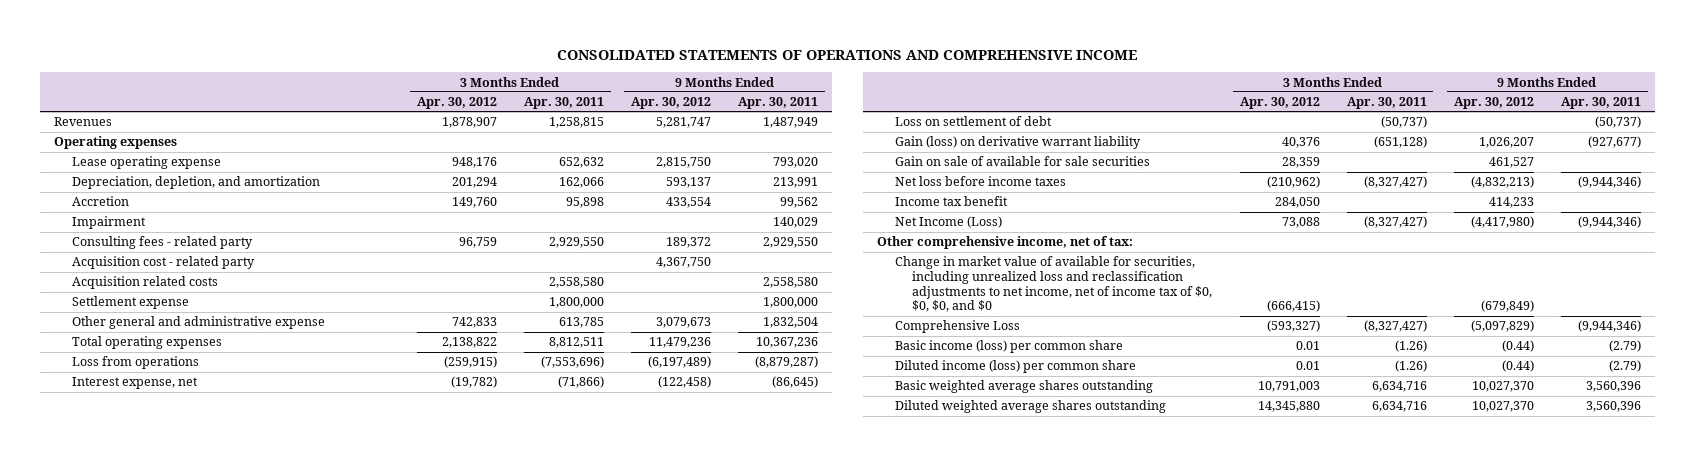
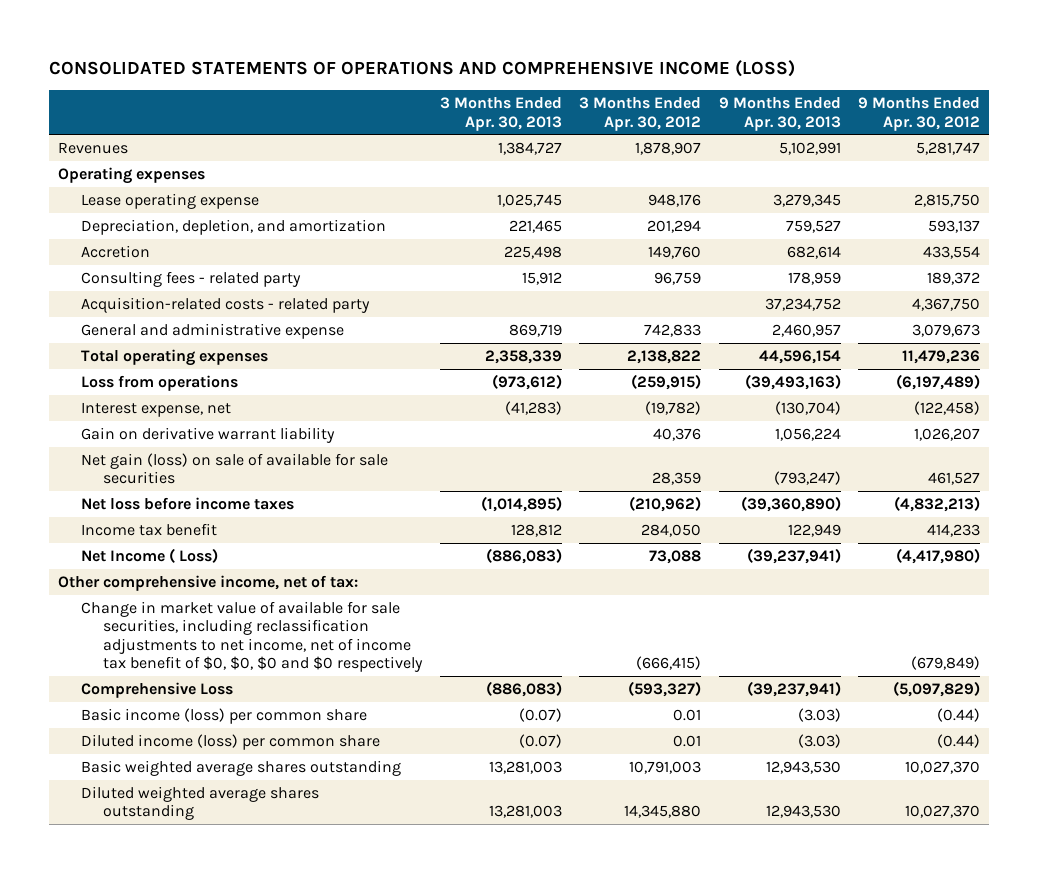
- CONSOLIDATED STATEMENTS OF OPERATIONS AND COMPREHENSIVE INCOME
+ CONSOLIDATED STATEMENTS OF OPERATIONS AND COMPREHENSIVE INCOME (LOSS)
- | 3 Months Ended Apr. 30, 2012 | 3 Months Ended Apr. 30, 2011 | 9 Months Ended Apr. 30, 2012 | 9 Months Ended Apr. 30, 2011
+ | 3 Months Ended Apr. 30, 2013 | 3 Months Ended Apr. 30, 2012 | 9 Months Ended Apr. 30, 2013 | 9 Months Ended Apr. 30, 2012
- Impairment | | | | 140,029
- Acquisition cost - related party | | | 4,367,750 |
- Acquisition related costs | | 2,558,580 | | 2,558,580
- Settlement expense | | 1,800,000 | | 1,800,000
- Other general and administrative expense | 742,833 | 613,785 | 3,079,673 | 1,832,504
+ Acquisition-related costs - related party | | | 37,234,752 | 4,367,750
+ General and administrative expense | 869,719 | 742,833 | 2,460,957 | 3,079,673
- Loss on settlement of debt | | (50,737) | | (50,737)
- Gain (loss) on derivative warrant liability | 40,376 | (651,128) | 1,026,207 | (927,677)
- Gain on sale of available for sale securities | 28,359 | | 461,527 |
+ Gain on derivative warrant liability | | 40,376 | 1,056,224 | 1,026,207
+ Net gain (loss) on sale of available for sale securities | | 28,359 | (793,247) | 461,527
- Net Income (Loss) | 73,088 | (8,327,427) | (4,417,980) | (9,944,346)
+ Net Income ( Loss) | (886,083) | 73,088 | (39,237,941) | (4,417,980)
- Change in market value of available for securities, including unrealized loss and reclassification adjustments to net income, net of income tax of $0, $0, $0, and $0 | (666,415) | | (679,849) |
+ Change in market value of available for sale securities, including reclassification adjustments to net income, net of income tax benefit of $0, $0, $0 and $0 respectively | | (666,415) | | (679,849)

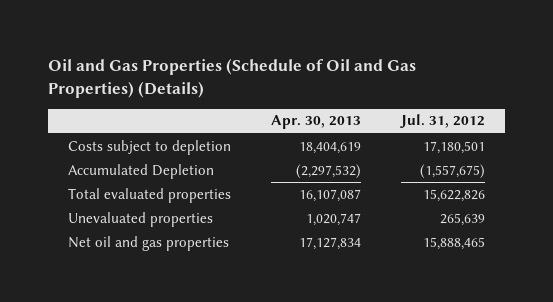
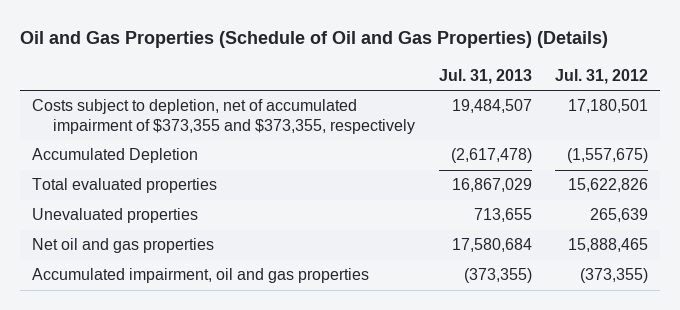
- | Apr. 30, 2013 | Jul. 31, 2012
+ | Jul. 31, 2013 | Jul. 31, 2012
- Costs subject to depletion | 18,404,619 | 17,180,501
+ Costs subject to depletion, net of accumulated impairment of $373,355 and $373,355, respectively | 19,484,507 | 17,180,501
+ Accumulated impairment, oil and gas properties | (373,355) | (373,355)

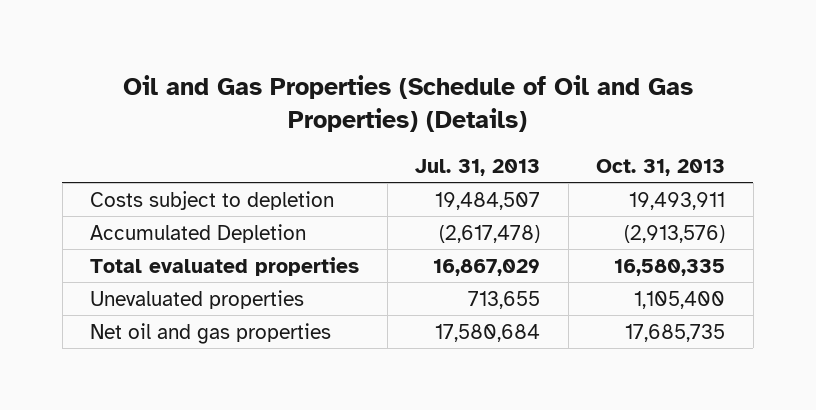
- | Jul. 31, 2013 | Jul. 31, 2012
+ | Jul. 31, 2013 | Oct. 31, 2013
- Costs subject to depletion, net of accumulated impairment of $373,355 and $373,355, respectively | 19,484,507 | 17,180,501
+ Costs subject to depletion | 19,484,507 | 19,493,911
- Accumulated impairment, oil and gas properties | (373,355) | (373,355)

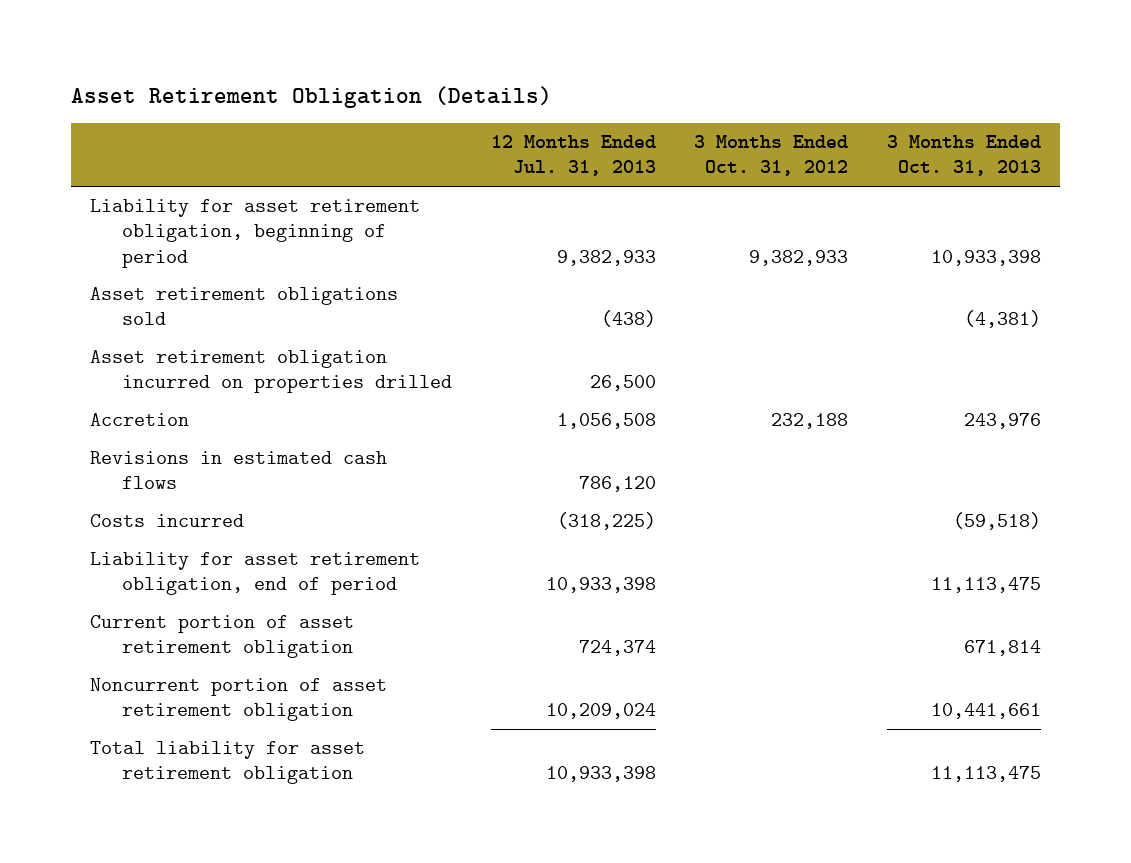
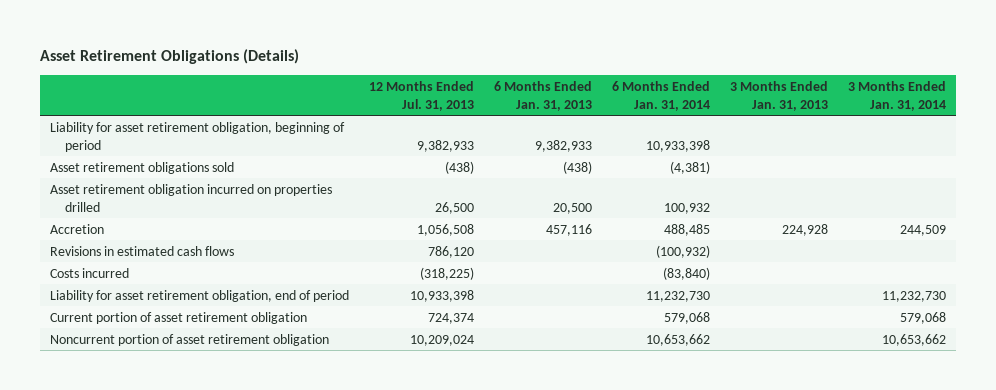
- Asset Retirement Obligation (Details)
+ Asset Retirement Obligations (Details)
- | 12 Months Ended Jul. 31, 2013 | 3 Months Ended Oct. 31, 2012 | 3 Months Ended Oct. 31, 2013
+ | 12 Months Ended Jul. 31, 2013 | 6 Months Ended Jan. 31, 2013 | 6 Months Ended Jan. 31, 2014 | 3 Months Ended Jan. 31, 2013 | 3 Months Ended Jan. 31, 2014
- Total liability for asset retirement obligation | 10,933,398 | | 11,113,475

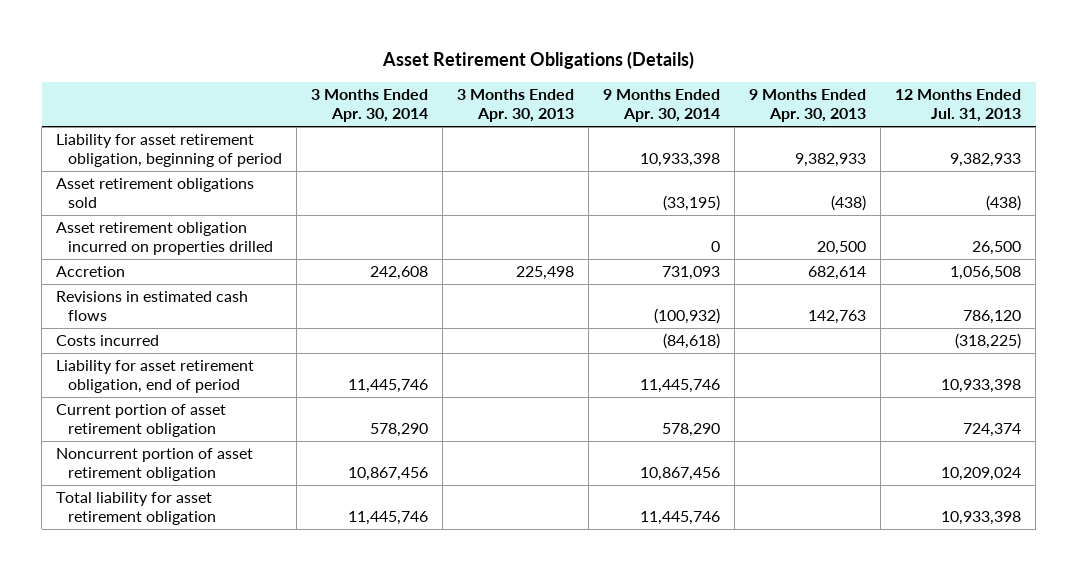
- | 12 Months Ended Jul. 31, 2013 | 6 Months Ended Jan. 31, 2013 | 6 Months Ended Jan. 31, 2014 | 3 Months Ended Jan. 31, 2013 | 3 Months Ended Jan. 31, 2014
+ | 3 Months Ended Apr. 30, 2014 | 3 Months Ended Apr. 30, 2013 | 9 Months Ended Apr. 30, 2014 | 9 Months Ended Apr. 30, 2013 | 12 Months Ended Jul. 31, 2013
+ Total liability for asset retirement obligation | 11,445,746 | | 11,445,746 | | 10,933,398

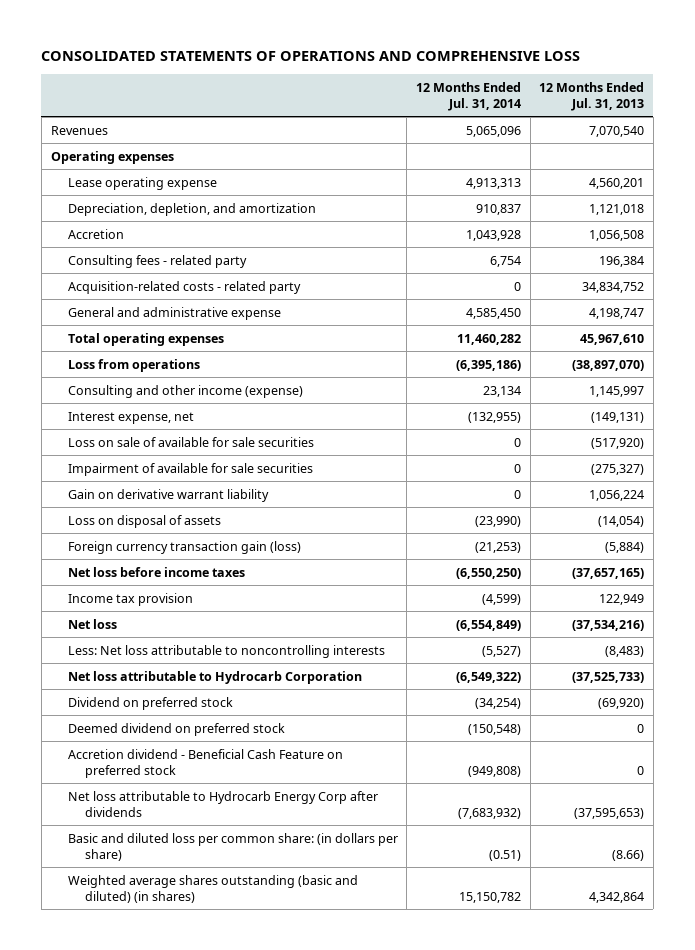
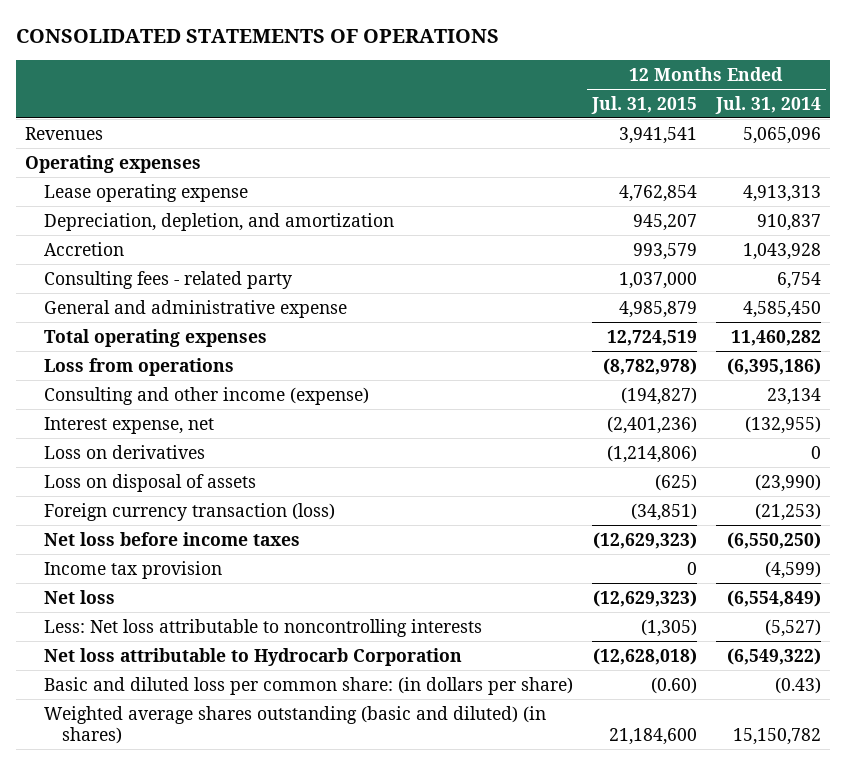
- CONSOLIDATED STATEMENTS OF OPERATIONS AND COMPREHENSIVE LOSS
+ CONSOLIDATED STATEMENTS OF OPERATIONS
- | 12 Months Ended Jul. 31, 2014 | 12 Months Ended Jul. 31, 2013
+ | 12 Months Ended Jul. 31, 2015 | 12 Months Ended Jul. 31, 2014
- Acquisition-related costs - related party | 0 | 34,834,752
- Loss on sale of available for sale securities | 0 | (517,920)
- Impairment of available for sale securities | 0 | (275,327)
- Gain on derivative warrant liability | 0 | 1,056,224
+ Loss on derivatives | (1,214,806) | 0
- Foreign currency transaction gain (loss) | (21,253) | (5,884)
+ Foreign currency transaction (loss) | (34,851) | (21,253)
- Dividend on preferred stock | (34,254) | (69,920)
- Deemed dividend on preferred stock | (150,548) | 0
- Accretion dividend - Beneficial Cash Feature on preferred stock | (949,808) | 0
- Net loss attributable to Hydrocarb Energy Corp after dividends | (7,683,932) | (37,595,653)
- Basic and diluted loss per common share: (in dollars per share) | (0.51) | (8.66)
+ Basic and diluted loss per common share: (in dollars per share) | (0.60) | (0.43)

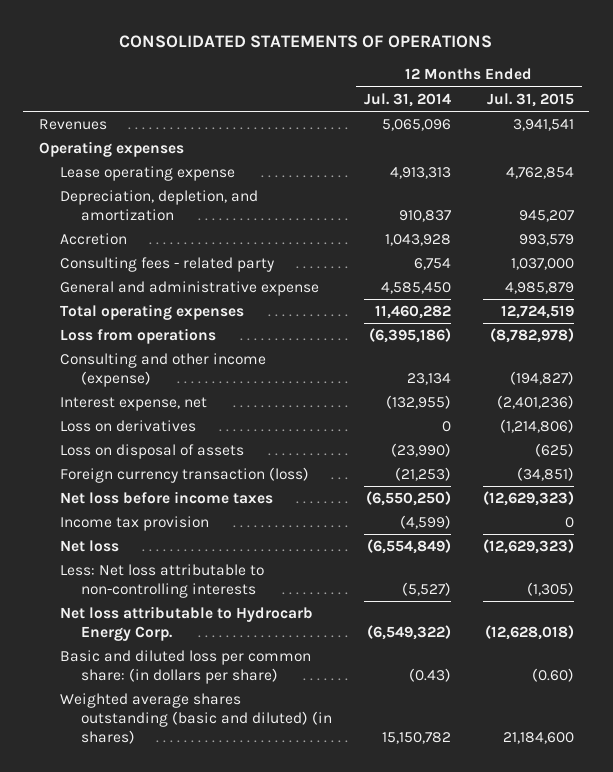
- | 12 Months Ended Jul. 31, 2015 | 12 Months Ended Jul. 31, 2014
+ | 12 Months Ended Jul. 31, 2014 | 12 Months Ended Jul. 31, 2015
- Less: Net loss attributable to noncontrolling interests | (1,305) | (5,527)
- Net loss attributable to Hydrocarb Corporation | (12,628,018) | (6,549,322)
+ Less: Net loss attributable to non-controlling interests | (5,527) | (1,305)
+ Net loss attributable to Hydrocarb Energy Corp. | (6,549,322) | (12,628,018)

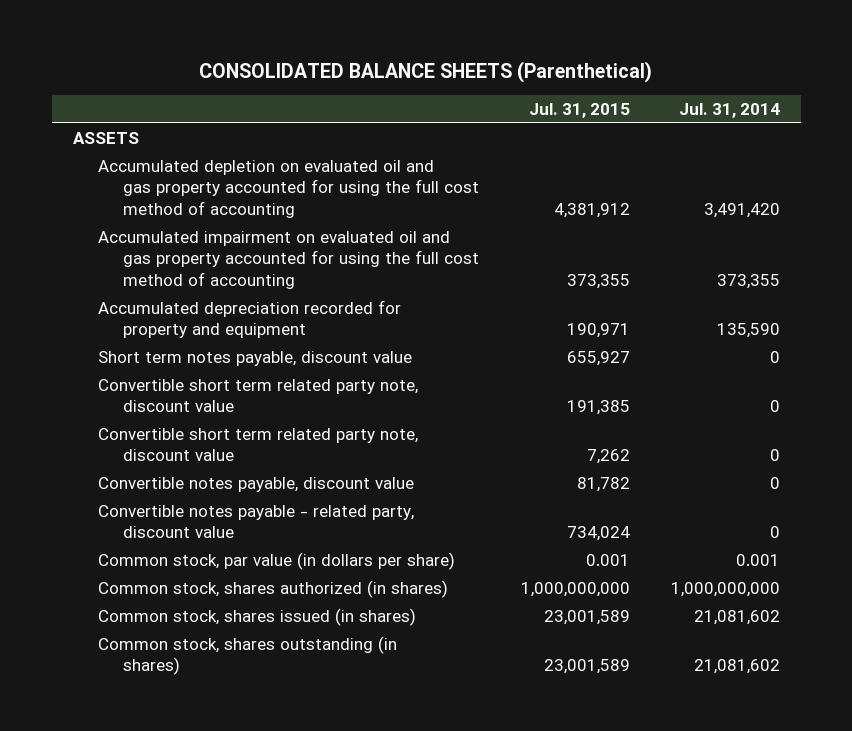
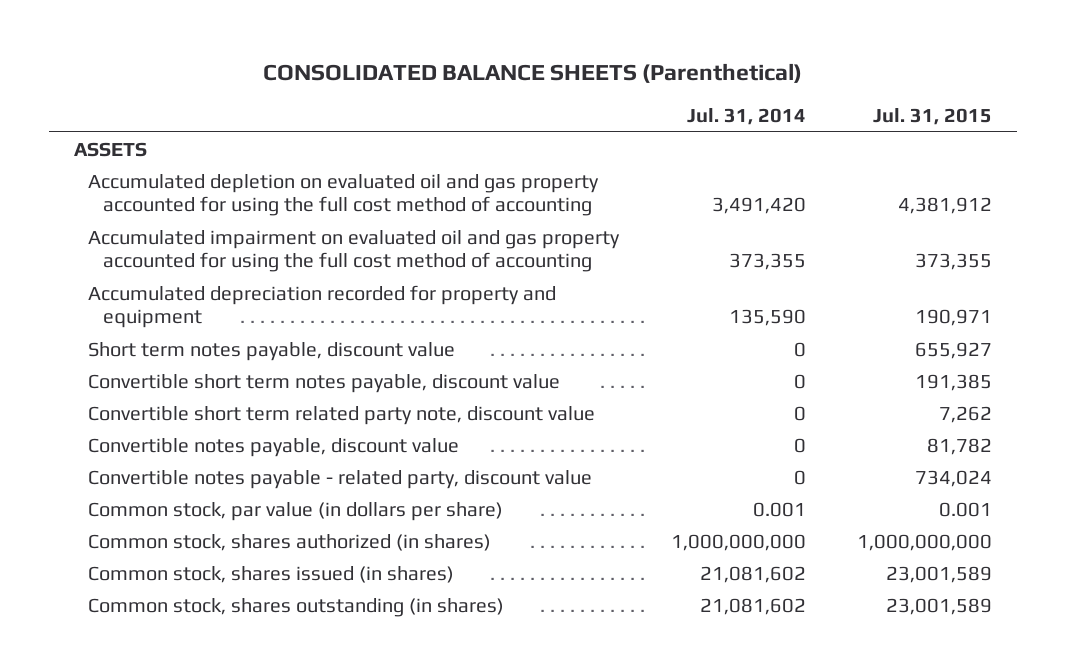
- | Jul. 31, 2015 | Jul. 31, 2014
+ | Jul. 31, 2014 | Jul. 31, 2015
- Convertible short term related party note, discount value | 191,385 | 0
+ Convertible short term notes payable, discount value | 0 | 191,385

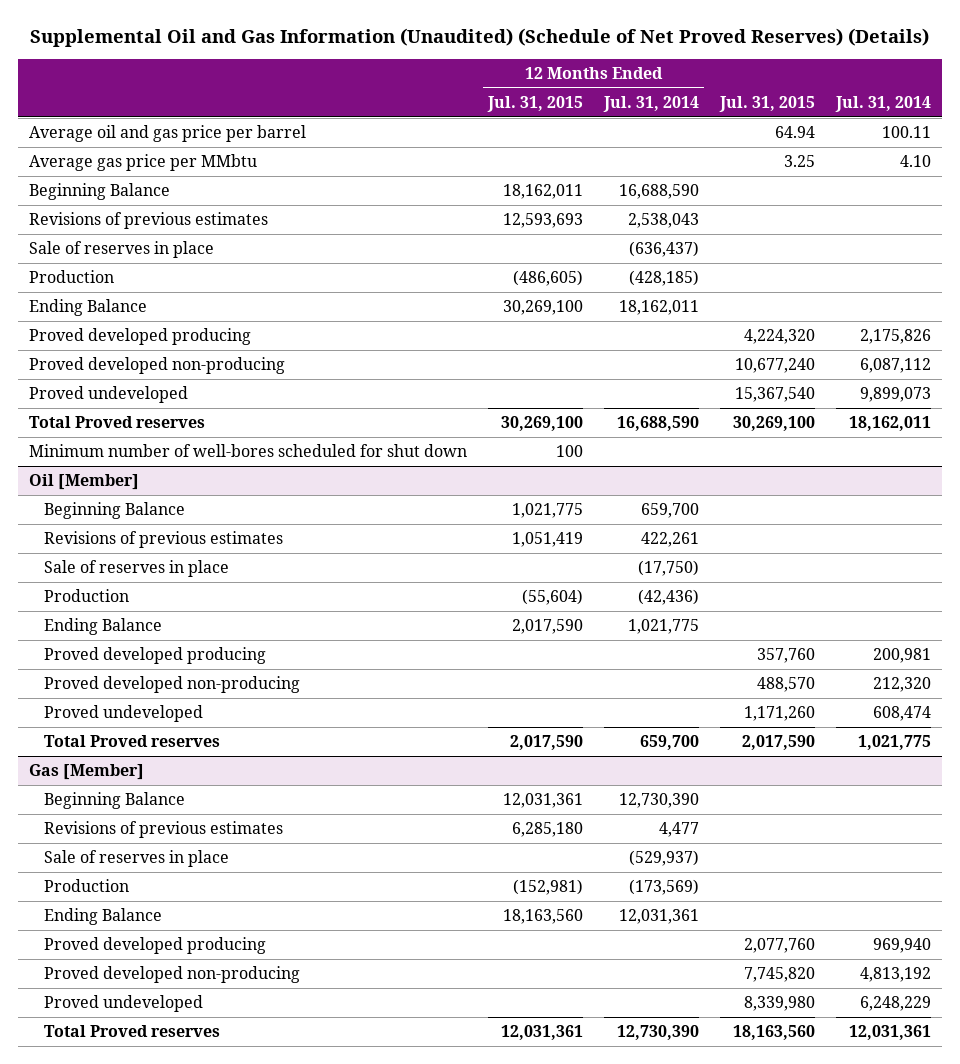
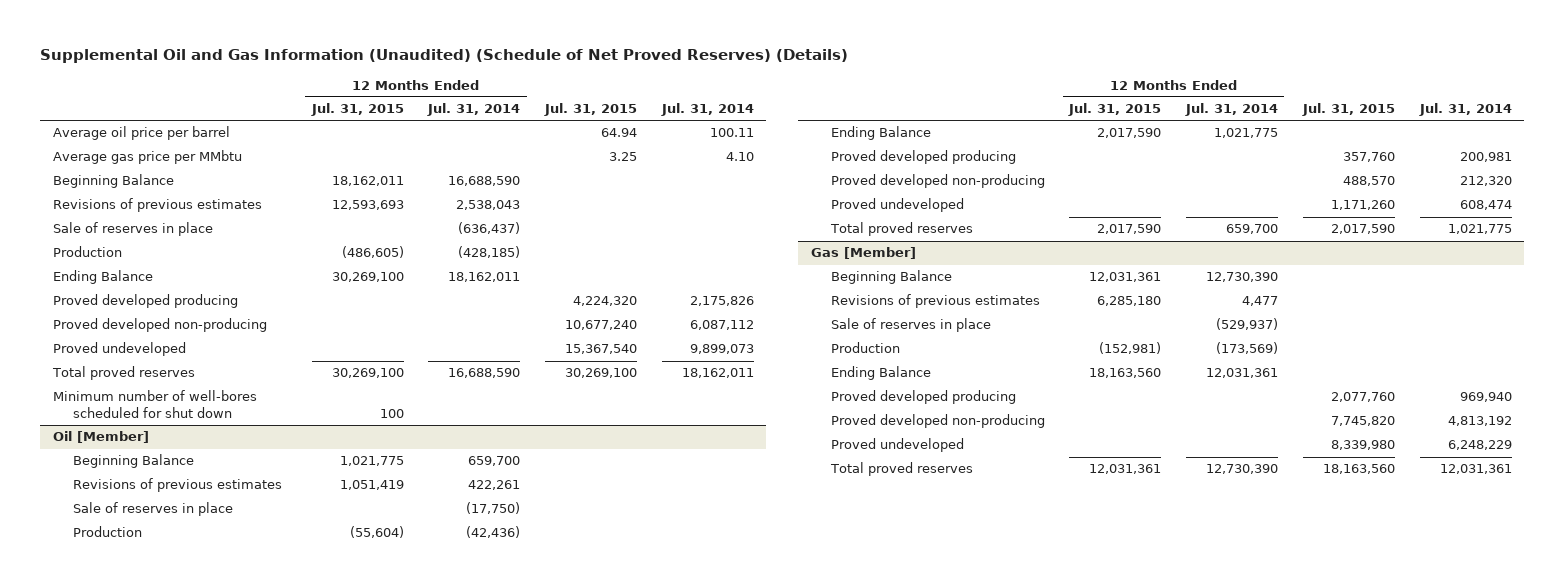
- Average oil and gas price per barrel | | | 64.94 | 100.11
+ Average oil price per barrel | | | 64.94 | 100.11
- Total Proved reserves | 30,269,100 | 16,688,590 | 30,269,100 | 18,162,011
+ Total proved reserves | 30,269,100 | 16,688,590 | 30,269,100 | 18,162,011
@ Oil [Member]
- Total Proved reserves | 2,017,590 | 659,700 | 2,017,590 | 1,021,775
+ Total proved reserves | 2,017,590 | 659,700 | 2,017,590 | 1,021,775
@ Gas [Member]
- Total Proved reserves | 12,031,361 | 12,730,390 | 18,163,560 | 12,031,361
+ Total proved reserves | 12,031,361 | 12,730,390 | 18,163,560 | 12,031,361

